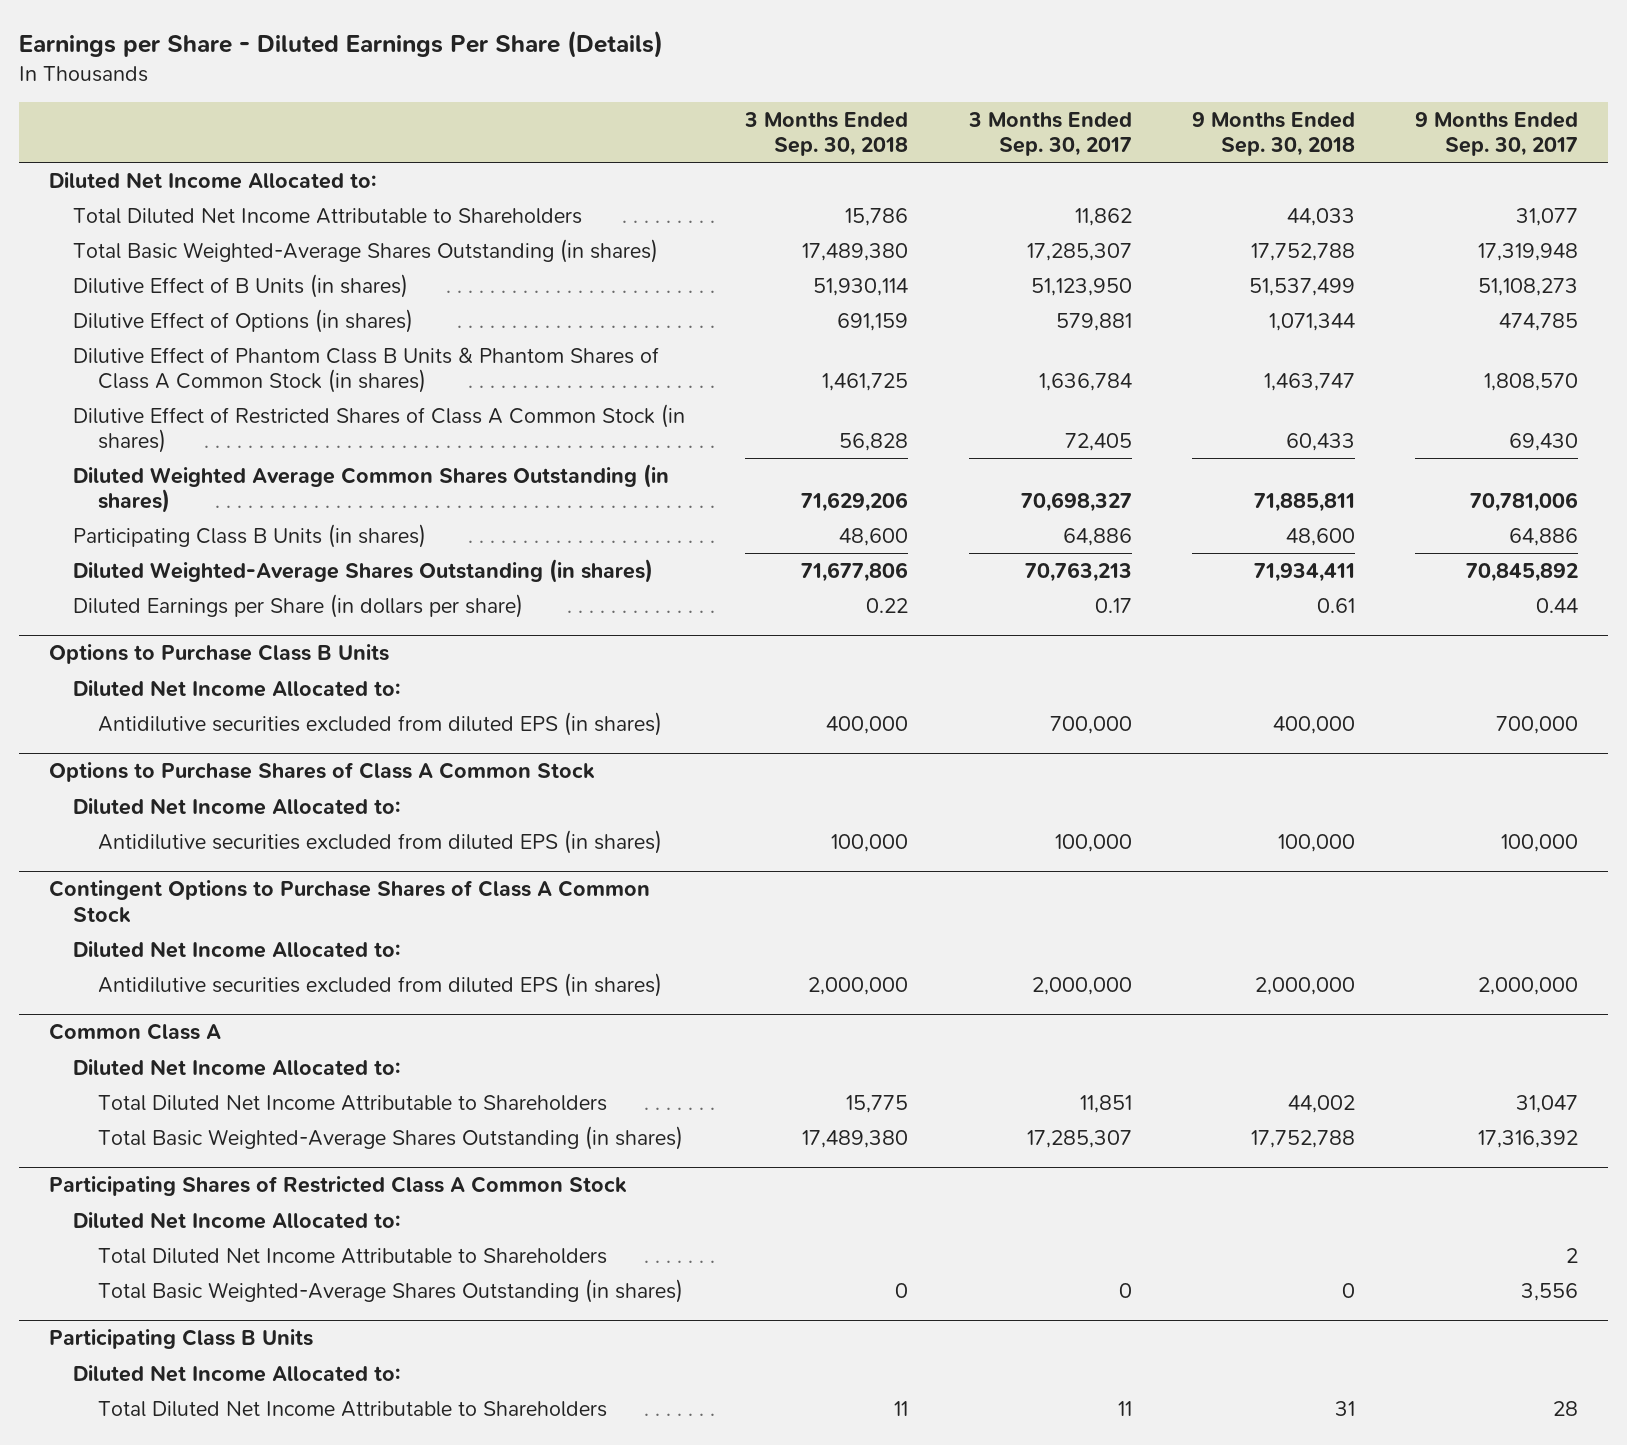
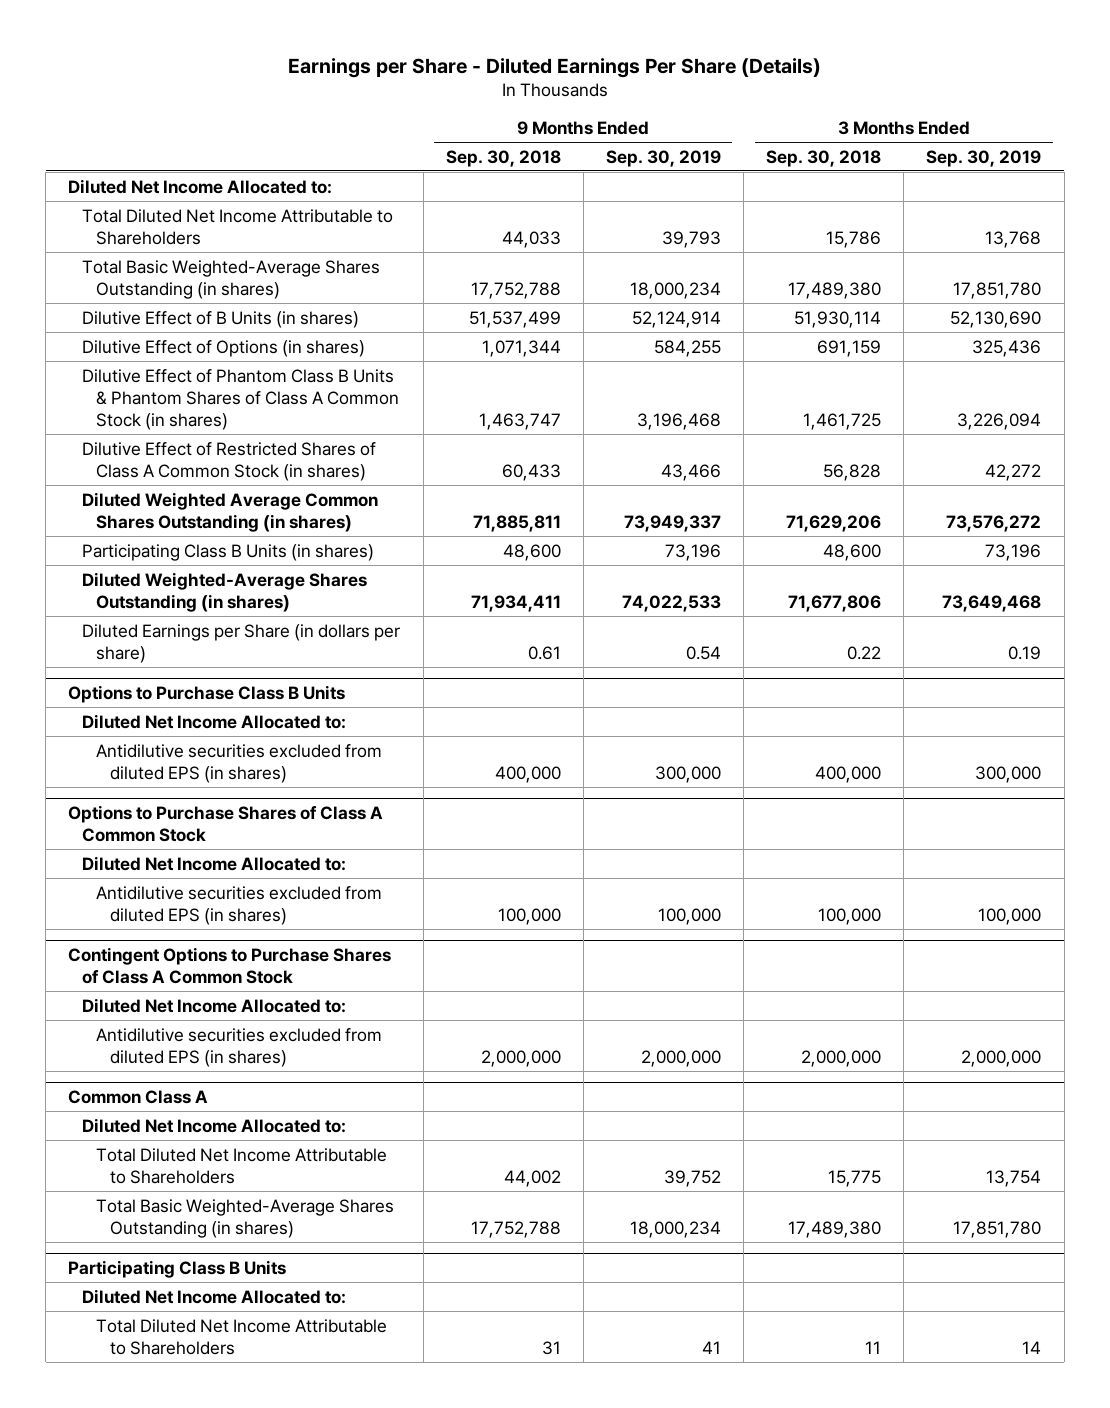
- | 3 Months Ended Sep. 30, 2018 | 3 Months Ended Sep. 30, 2017 | 9 Months Ended Sep. 30, 2018 | 9 Months Ended Sep. 30, 2017
+ | 9 Months Ended Sep. 30, 2018 | 9 Months Ended Sep. 30, 2019 | 3 Months Ended Sep. 30, 2018 | 3 Months Ended Sep. 30, 2019
- Participating Shares of Restricted Class A Common Stock
- Diluted Net Income Allocated to:
- Total Diluted Net Income Attributable to Shareholders | | | | 2
- Total Basic Weighted-Average Shares Outstanding (in shares) | 0 | 0 | 0 | 3,556

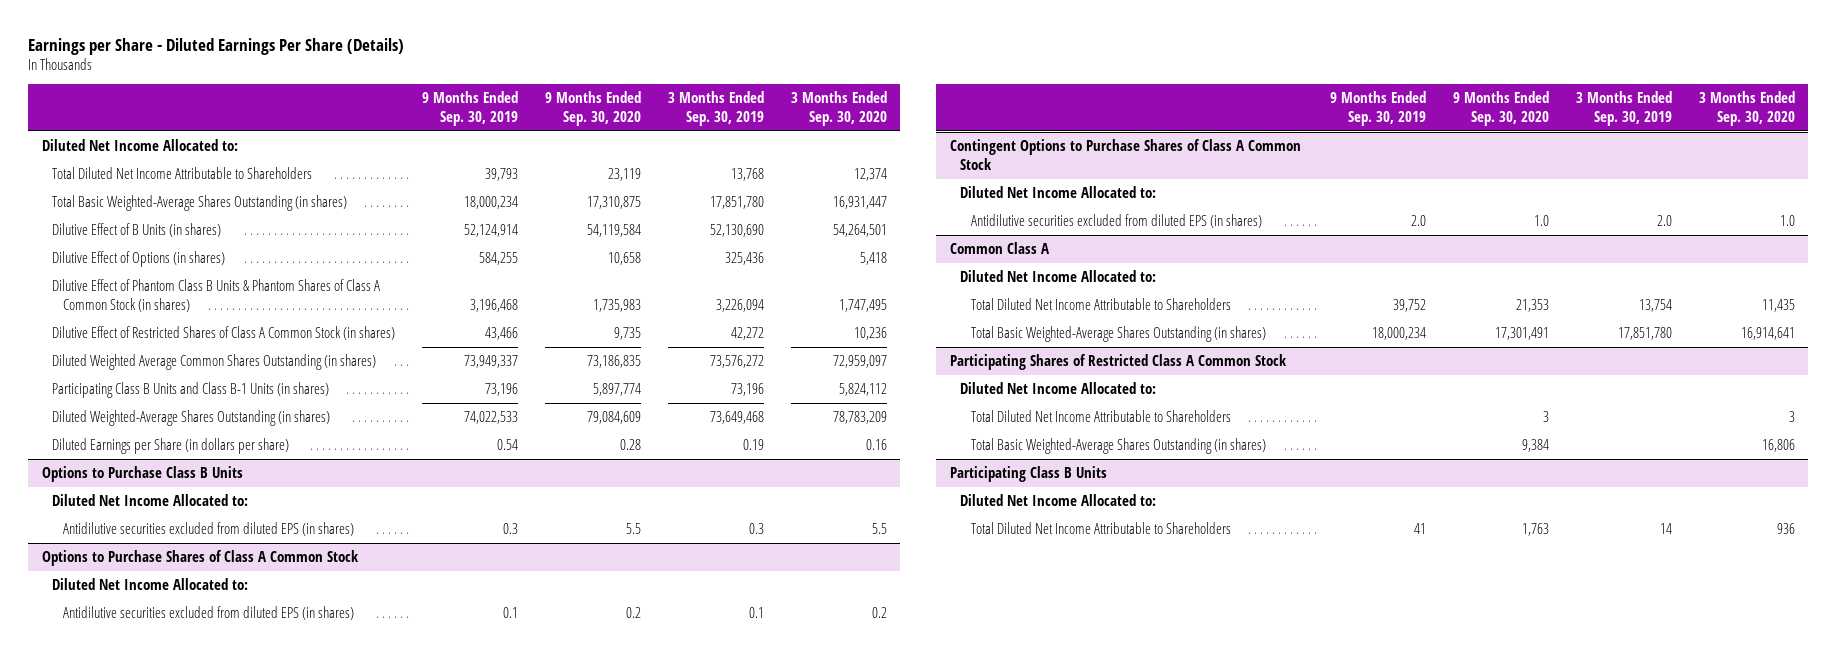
- | 9 Months Ended Sep. 30, 2018 | 9 Months Ended Sep. 30, 2019 | 3 Months Ended Sep. 30, 2018 | 3 Months Ended Sep. 30, 2019
+ | 9 Months Ended Sep. 30, 2019 | 9 Months Ended Sep. 30, 2020 | 3 Months Ended Sep. 30, 2019 | 3 Months Ended Sep. 30, 2020
- Participating Class B Units (in shares) | 48,600 | 73,196 | 48,600 | 73,196
+ Participating Class B Units and Class B-1 Units (in shares) | 73,196 | 5,897,774 | 73,196 | 5,824,112
@ Options to Purchase Class B Units
- Antidilutive securities excluded from diluted EPS (in shares) | 400,000 | 300,000 | 400,000 | 300,000
+ Antidilutive securities excluded from diluted EPS (in shares) | 0.3 | 5.5 | 0.3 | 5.5
@ Options to Purchase Shares of Class A Common Stock
- Antidilutive securities excluded from diluted EPS (in shares) | 100,000 | 100,000 | 100,000 | 100,000
+ Antidilutive securities excluded from diluted EPS (in shares) | 0.1 | 0.2 | 0.1 | 0.2
@ Contingent Options to Purchase Shares of Class A Common Stock
- Antidilutive securities excluded from diluted EPS (in shares) | 2,000,000 | 2,000,000 | 2,000,000 | 2,000,000
+ Antidilutive securities excluded from diluted EPS (in shares) | 2.0 | 1.0 | 2.0 | 1.0
+ Participating Shares of Restricted Class A Common Stock
+ Diluted Net Income Allocated to:
+ Total Diluted Net Income Attributable to Shareholders | | 3 | | 3
+ Total Basic Weighted-Average Shares Outstanding (in shares) | | 9,384 | | 16,806

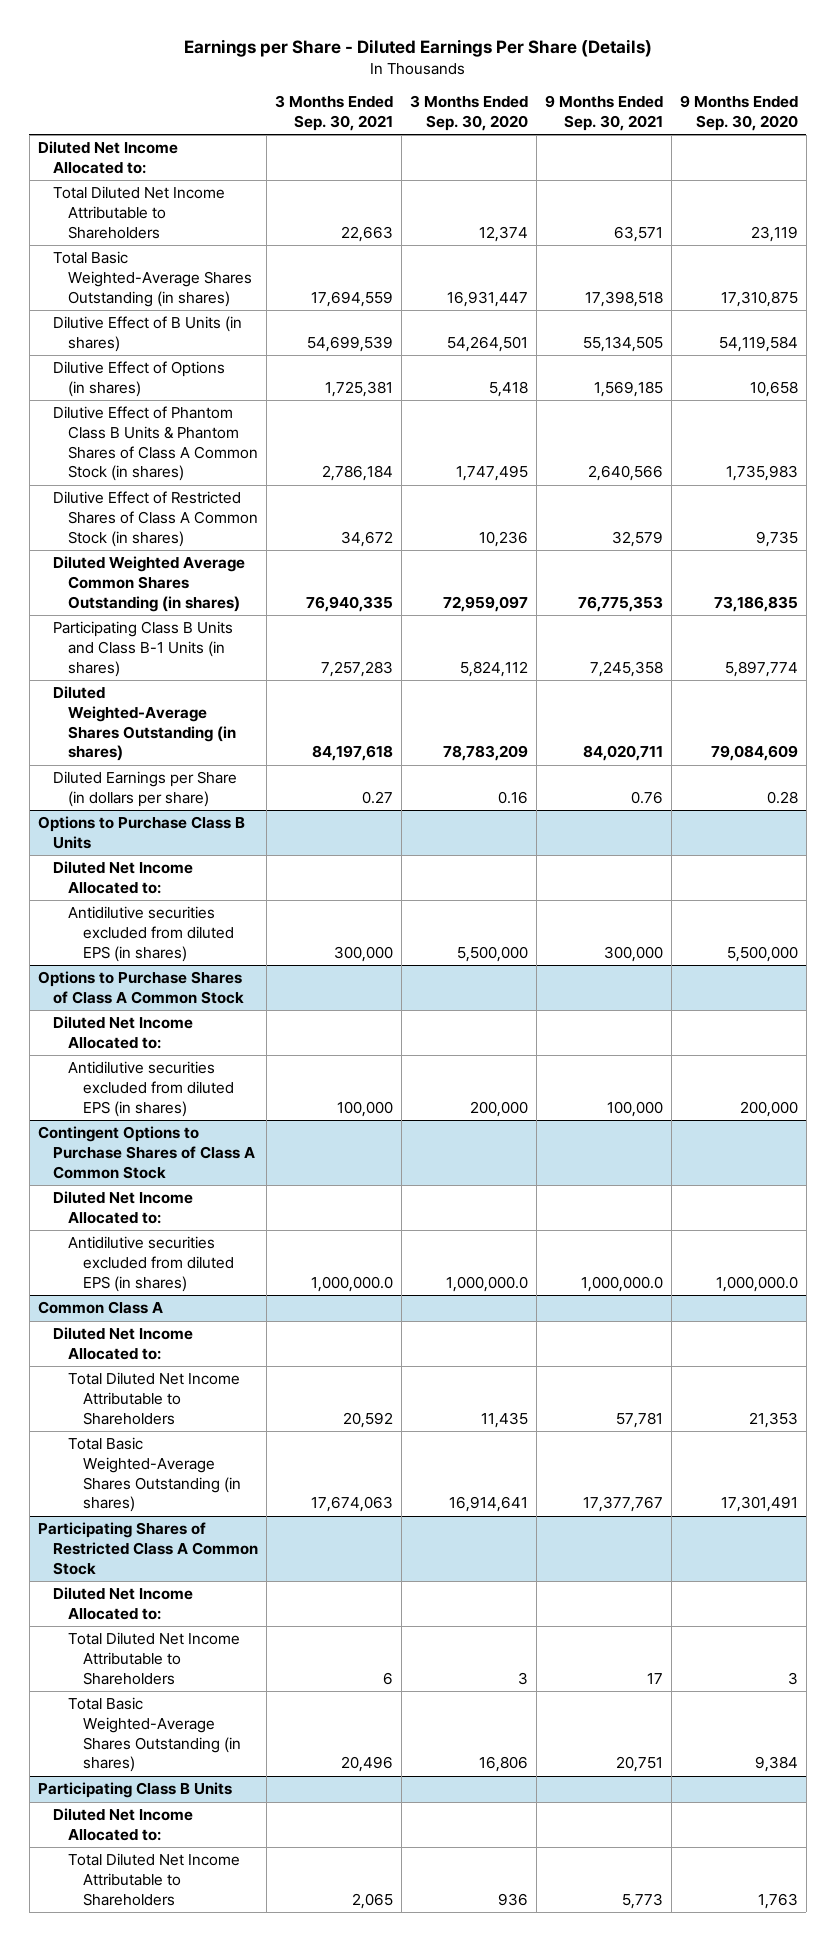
- | 9 Months Ended Sep. 30, 2019 | 9 Months Ended Sep. 30, 2020 | 3 Months Ended Sep. 30, 2019 | 3 Months Ended Sep. 30, 2020
+ | 3 Months Ended Sep. 30, 2021 | 3 Months Ended Sep. 30, 2020 | 9 Months Ended Sep. 30, 2021 | 9 Months Ended Sep. 30, 2020
@ Options to Purchase Class B Units
- Antidilutive securities excluded from diluted EPS (in shares) | 0.3 | 5.5 | 0.3 | 5.5
+ Antidilutive securities excluded from diluted EPS (in shares) | 300,000 | 5,500,000 | 300,000 | 5,500,000
@ Options to Purchase Shares of Class A Common Stock
- Antidilutive securities excluded from diluted EPS (in shares) | 0.1 | 0.2 | 0.1 | 0.2
+ Antidilutive securities excluded from diluted EPS (in shares) | 100,000 | 200,000 | 100,000 | 200,000
@ Contingent Options to Purchase Shares of Class A Common Stock
- Antidilutive securities excluded from diluted EPS (in shares) | 2.0 | 1.0 | 2.0 | 1.0
+ Antidilutive securities excluded from diluted EPS (in shares) | 1,000,000.0 | 1,000,000.0 | 1,000,000.0 | 1,000,000.0

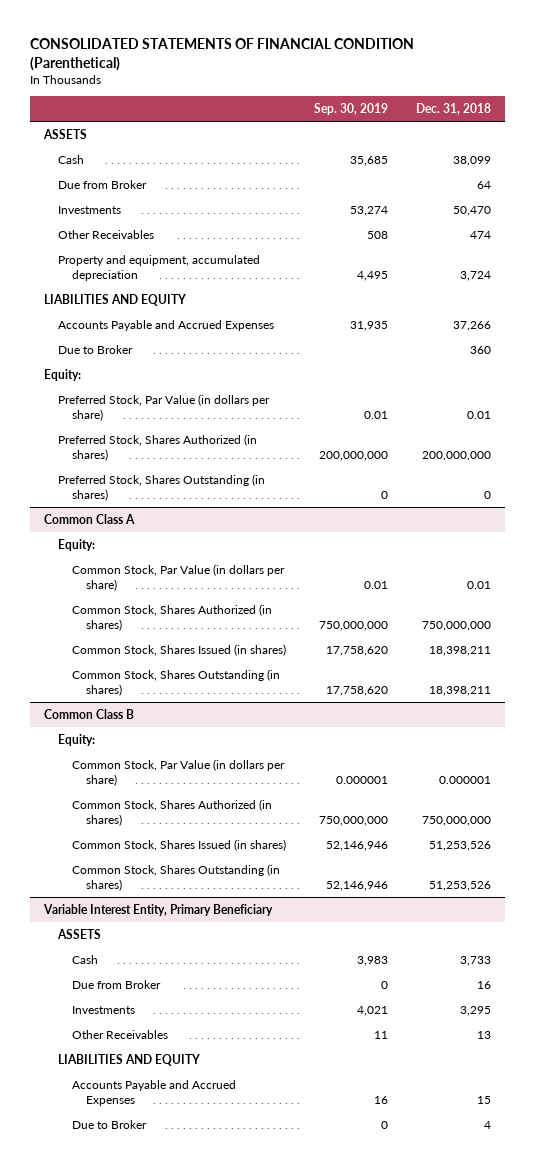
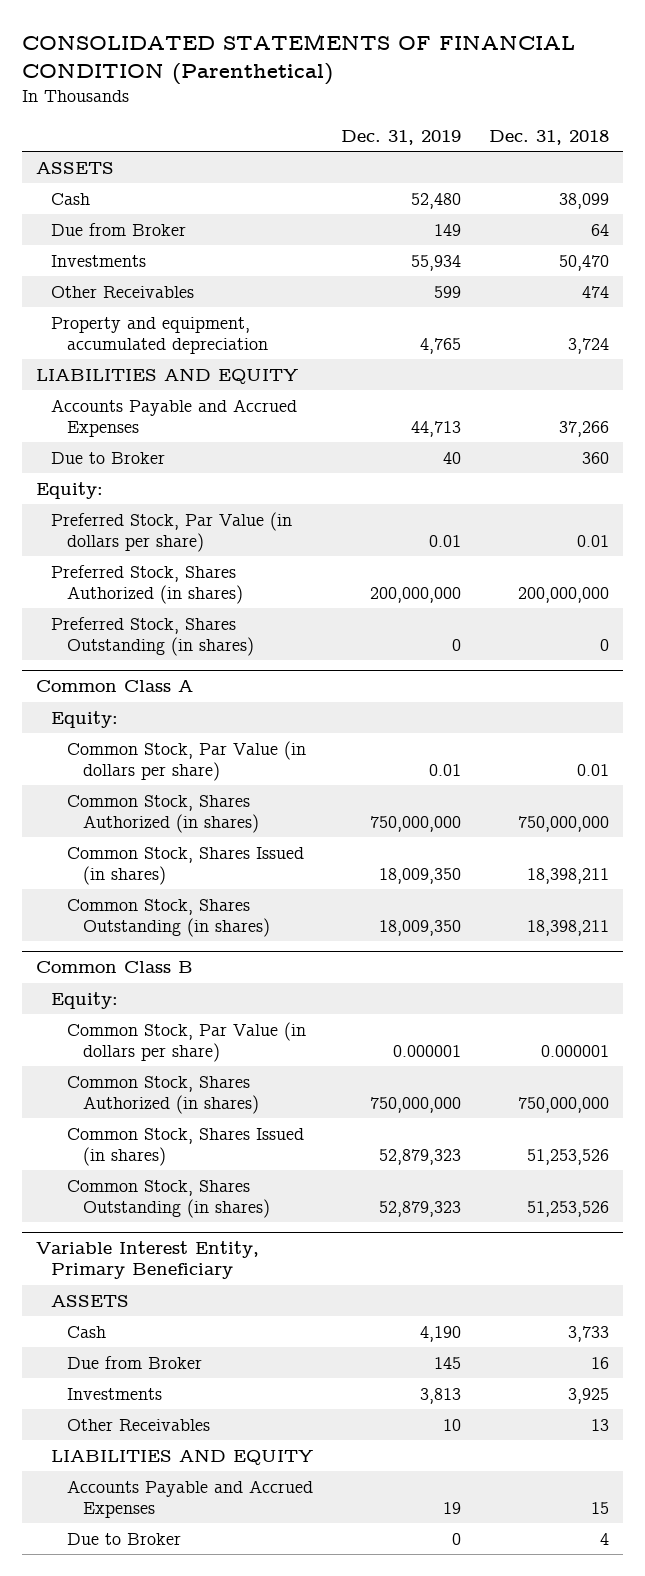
- | Sep. 30, 2019 | Dec. 31, 2018
+ | Dec. 31, 2019 | Dec. 31, 2018
@ Variable Interest Entity, Primary Beneficiary
- Investments | 4,021 | 3,295
+ Investments | 3,813 | 3,925

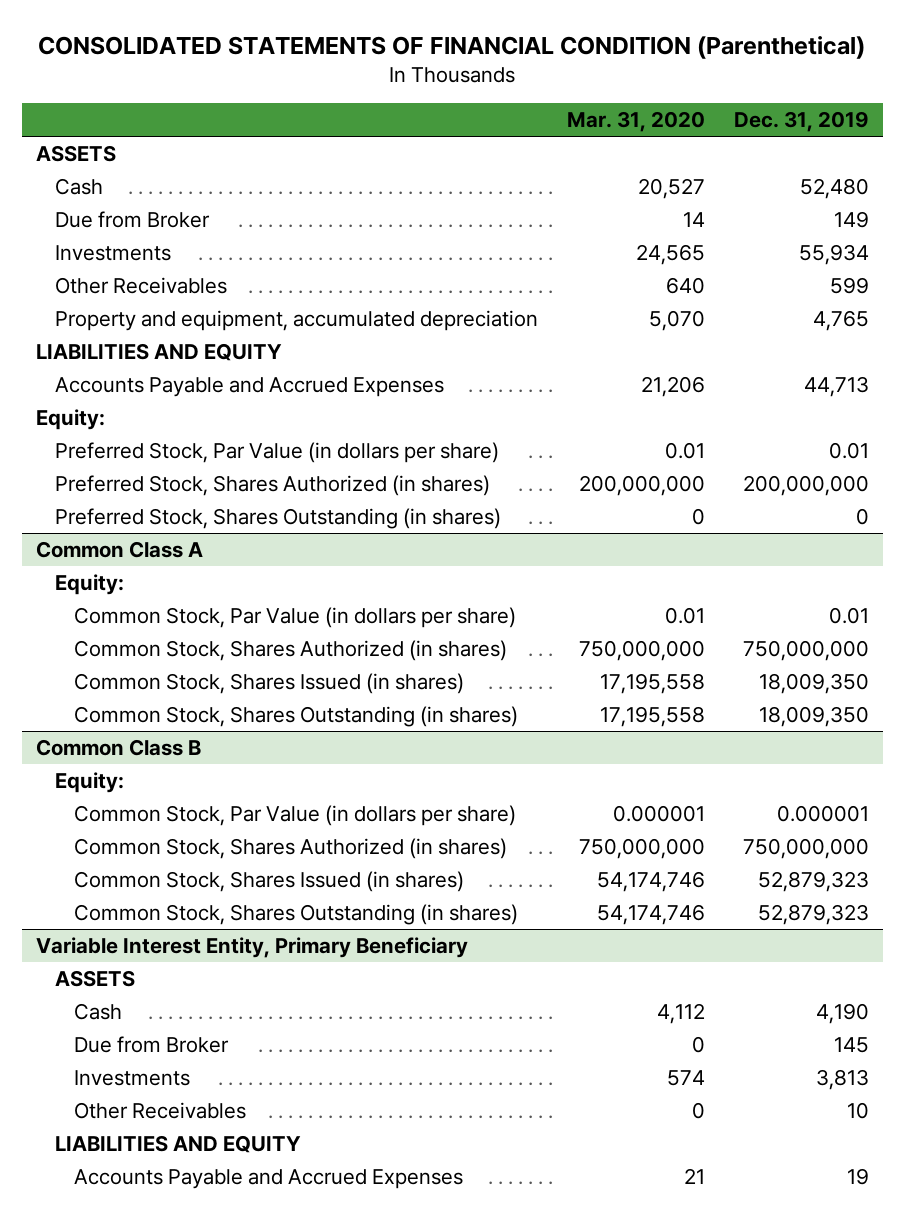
- | Dec. 31, 2019 | Dec. 31, 2018
+ | Mar. 31, 2020 | Dec. 31, 2019
- Due to Broker | 40 | 360
@ Variable Interest Entity, Primary Beneficiary
- Due to Broker | 0 | 4

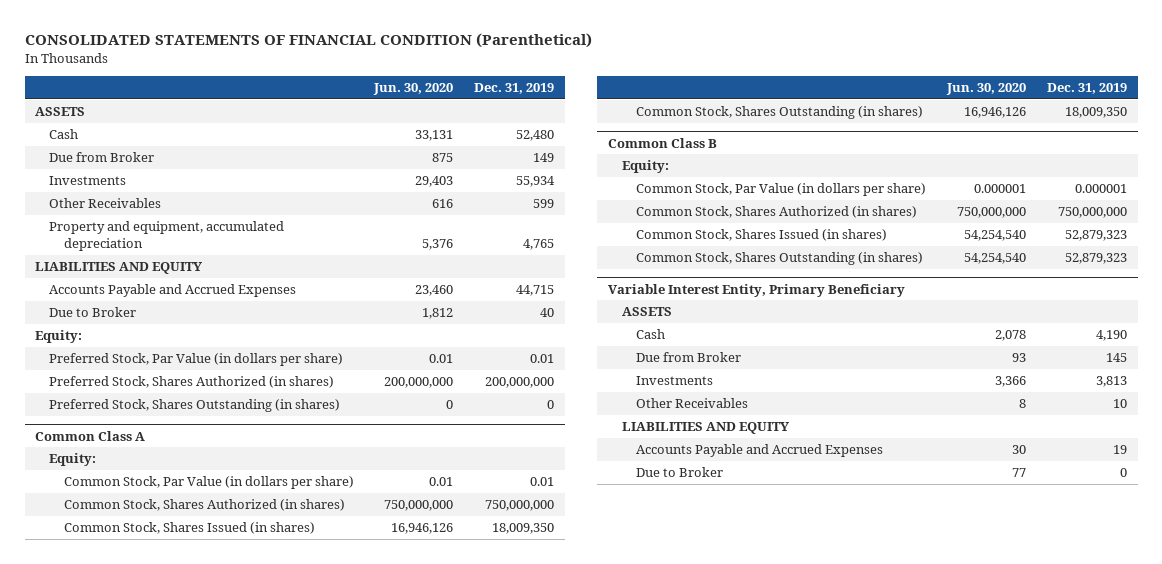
- | Mar. 31, 2020 | Dec. 31, 2019
+ | Jun. 30, 2020 | Dec. 31, 2019
- Accounts Payable and Accrued Expenses | 21,206 | 44,713
+ Accounts Payable and Accrued Expenses | 23,460 | 44,715
+ Due to Broker | 1,812 | 40
@ Variable Interest Entity, Primary Beneficiary
+ Due to Broker | 77 | 0

